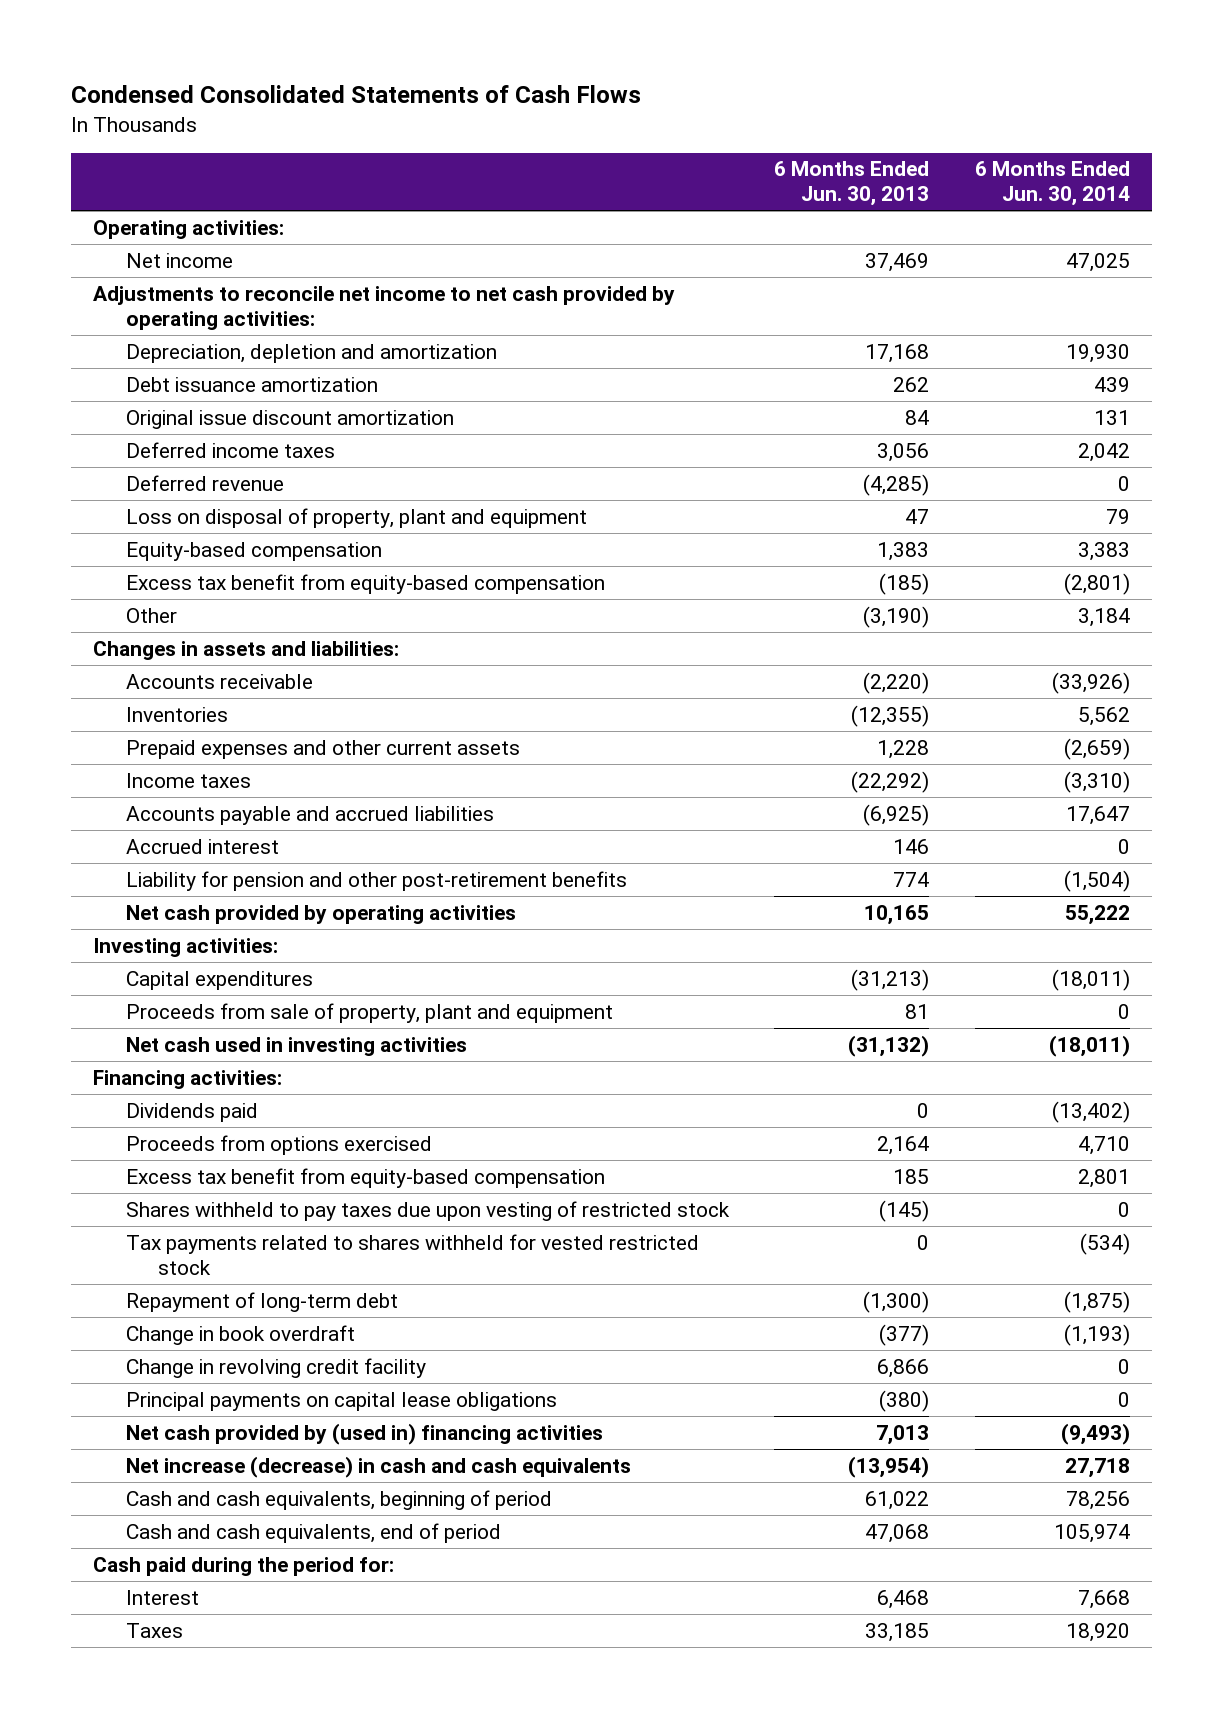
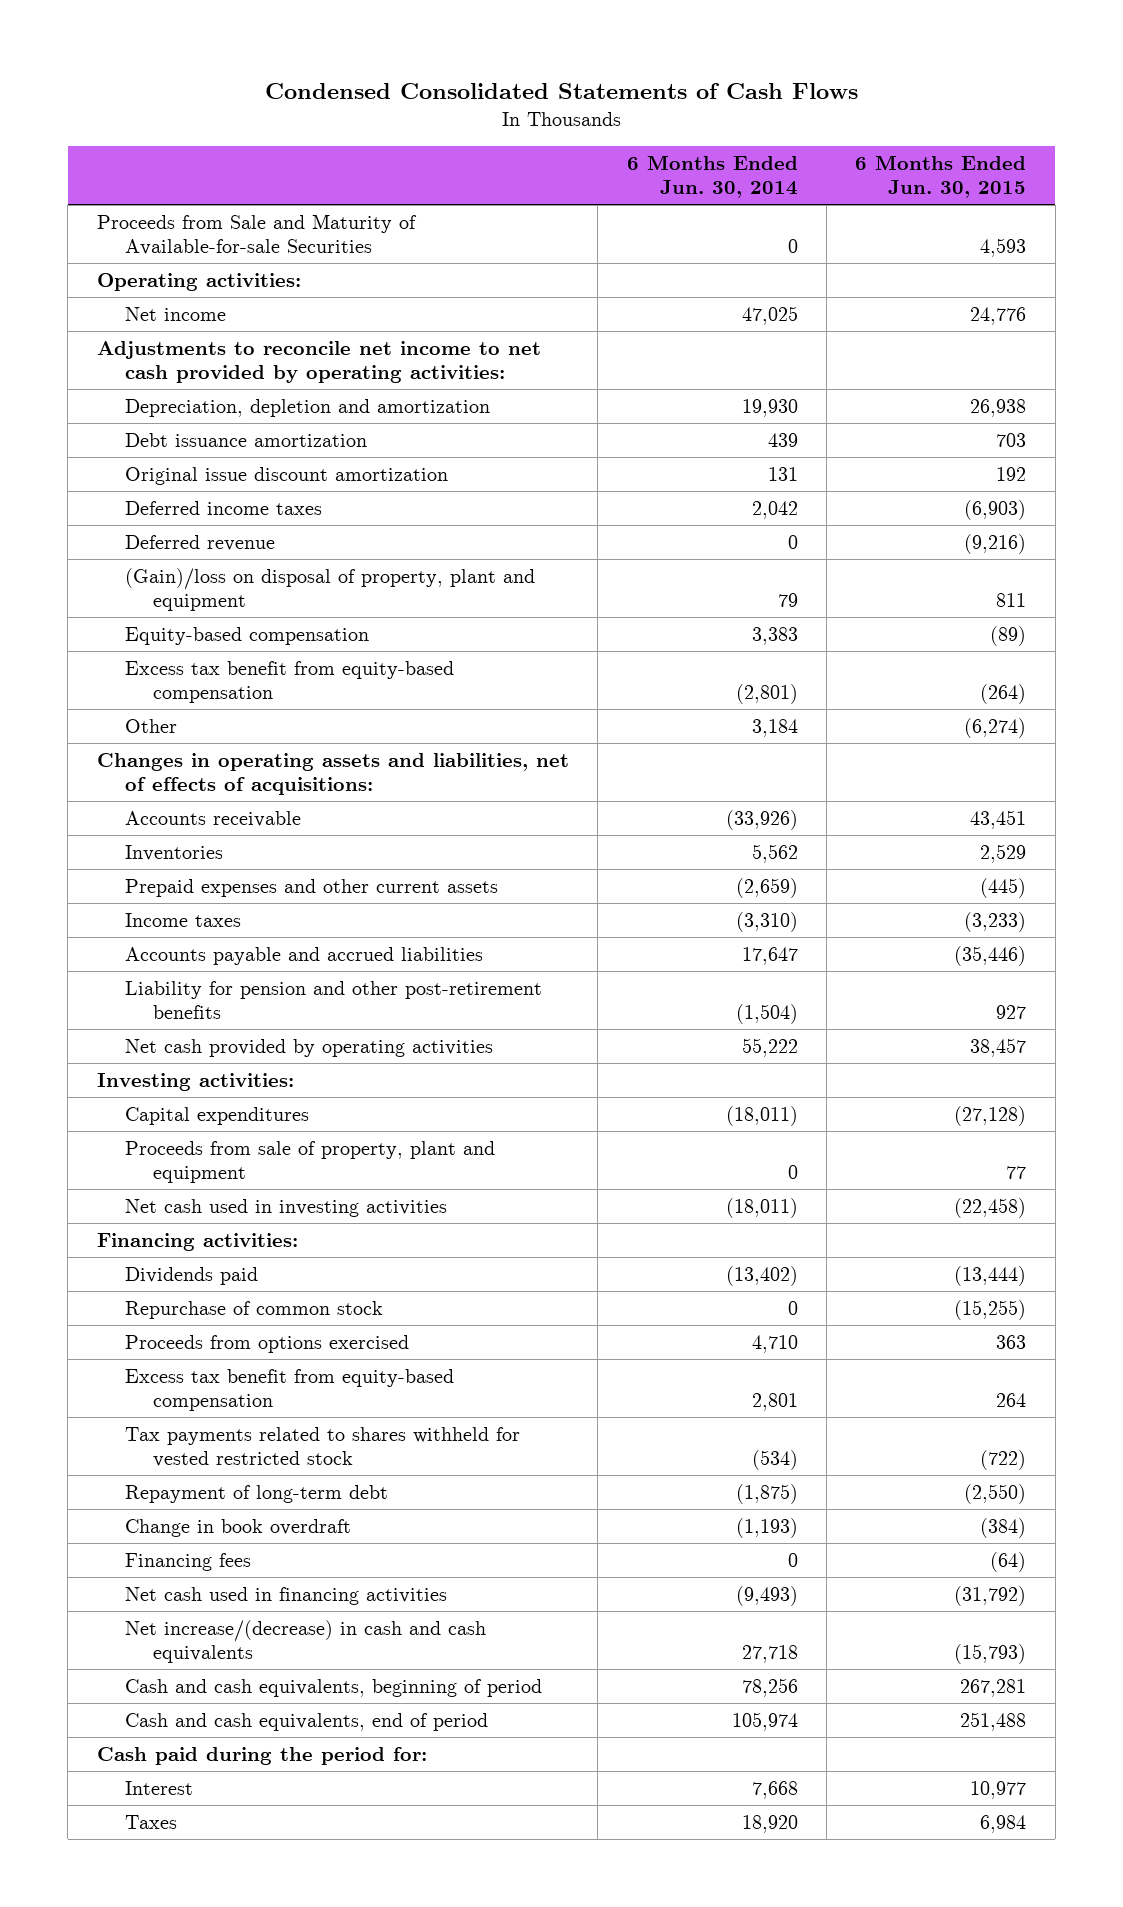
- | 6 Months Ended Jun. 30, 2013 | 6 Months Ended Jun. 30, 2014
+ | 6 Months Ended Jun. 30, 2014 | 6 Months Ended Jun. 30, 2015
+ Proceeds from Sale and Maturity of Available-for-sale Securities | 0 | 4,593
- Loss on disposal of property, plant and equipment | 47 | 79
+ (Gain)/loss on disposal of property, plant and equipment | 79 | 811
- Changes in assets and liabilities:
+ Changes in operating assets and liabilities, net of effects of acquisitions:
- Accrued interest | 146 | 0
+ Repurchase of common stock | 0 | (15,255)
- Shares withheld to pay taxes due upon vesting of restricted stock | (145) | 0
- Change in revolving credit facility | 6,866 | 0
- Principal payments on capital lease obligations | (380) | 0
- Net cash provided by (used in) financing activities | 7,013 | (9,493)
- Net increase (decrease) in cash and cash equivalents | (13,954) | 27,718
+ Financing fees | 0 | (64)
+ Net cash used in financing activities | (9,493) | (31,792)
+ Net increase/(decrease) in cash and cash equivalents | 27,718 | (15,793)

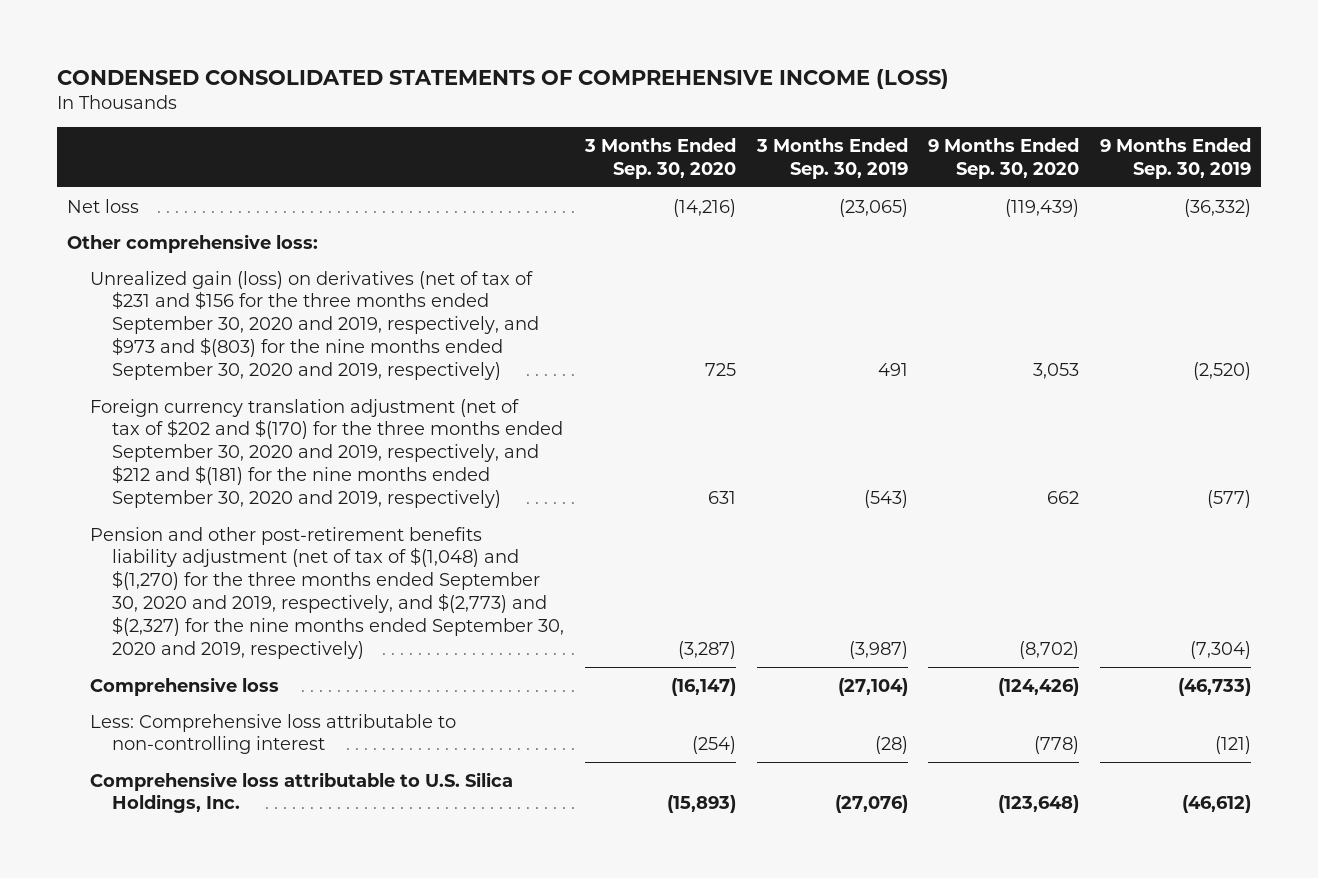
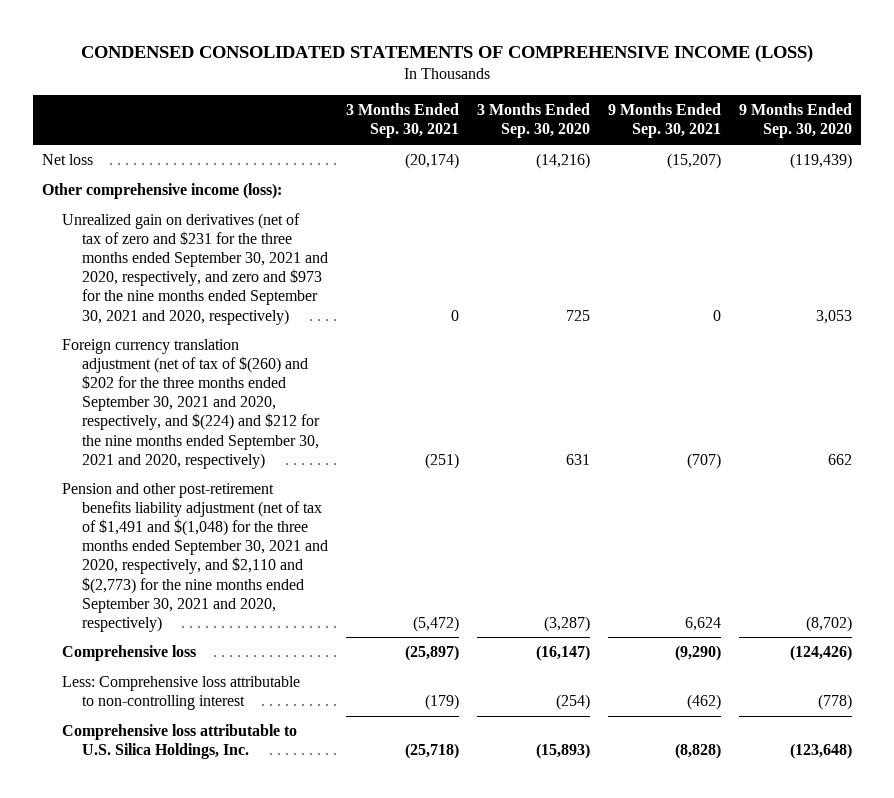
- | 3 Months Ended Sep. 30, 2020 | 3 Months Ended Sep. 30, 2019 | 9 Months Ended Sep. 30, 2020 | 9 Months Ended Sep. 30, 2019
+ | 3 Months Ended Sep. 30, 2021 | 3 Months Ended Sep. 30, 2020 | 9 Months Ended Sep. 30, 2021 | 9 Months Ended Sep. 30, 2020
- Other comprehensive loss:
- Unrealized gain (loss) on derivatives (net of tax of $231 and $156 for the three months ended September 30, 2020 and 2019, respectively, and $973 and $(803) for the nine months ended September 30, 2020 and 2019, respectively) | 725 | 491 | 3,053 | (2,520)
- Foreign currency translation adjustment (net of tax of $202 and $(170) for the three months ended September 30, 2020 and 2019, respectively, and $212 and $(181) for the nine months ended September 30, 2020 and 2019, respectively) | 631 | (543) | 662 | (577)
- Pension and other post-retirement benefits liability adjustment (net of tax of $(1,048) and $(1,270) for the three months ended September 30, 2020 and 2019, respectively, and $(2,773) and $(2,327) for the nine months ended September 30, 2020 and 2019, respectively) | (3,287) | (3,987) | (8,702) | (7,304)
+ Other comprehensive income (loss):
+ Unrealized gain on derivatives (net of tax of zero and $231 for the three months ended September 30, 2021 and 2020, respectively, and zero and $973 for the nine months ended September 30, 2021 and 2020, respectively) | 0 | 725 | 0 | 3,053
+ Foreign currency translation adjustment (net of tax of $(260) and $202 for the three months ended September 30, 2021 and 2020, respectively, and $(224) and $212 for the nine months ended September 30, 2021 and 2020, respectively) | (251) | 631 | (707) | 662
+ Pension and other post-retirement benefits liability adjustment (net of tax of $1,491 and $(1,048) for the three months ended September 30, 2021 and 2020, respectively, and $2,110 and $(2,773) for the nine months ended September 30, 2021 and 2020, respectively) | (5,472) | (3,287) | 6,624 | (8,702)

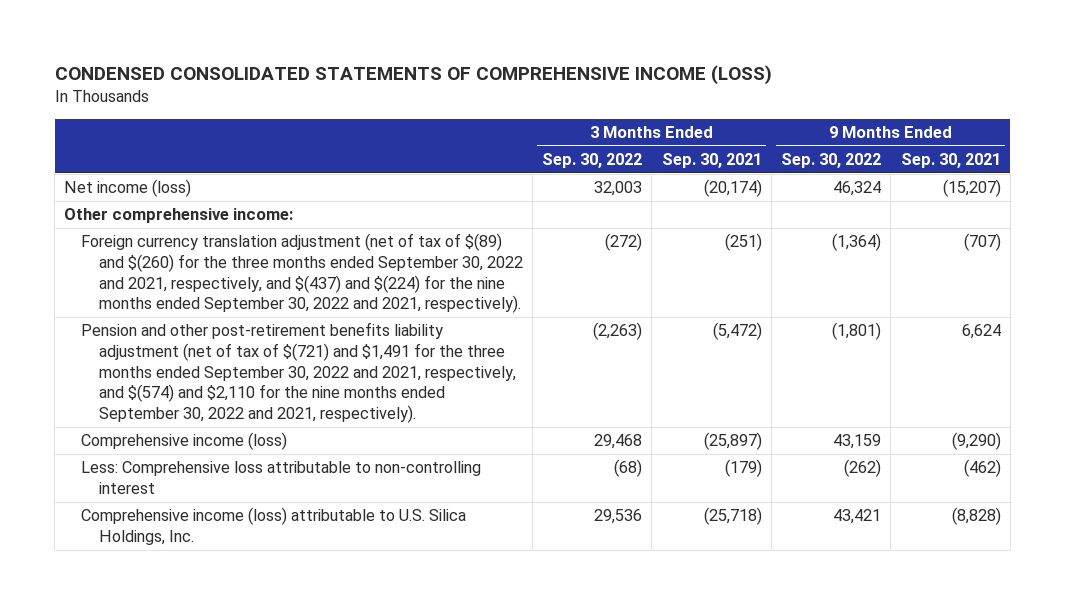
- | 3 Months Ended Sep. 30, 2021 | 3 Months Ended Sep. 30, 2020 | 9 Months Ended Sep. 30, 2021 | 9 Months Ended Sep. 30, 2020
+ | 3 Months Ended Sep. 30, 2022 | 3 Months Ended Sep. 30, 2021 | 9 Months Ended Sep. 30, 2022 | 9 Months Ended Sep. 30, 2021
- Net loss | (20,174) | (14,216) | (15,207) | (119,439)
- Other comprehensive income (loss):
- Unrealized gain on derivatives (net of tax of zero and $231 for the three months ended September 30, 2021 and 2020, respectively, and zero and $973 for the nine months ended September 30, 2021 and 2020, respectively) | 0 | 725 | 0 | 3,053
- Foreign currency translation adjustment (net of tax of $(260) and $202 for the three months ended September 30, 2021 and 2020, respectively, and $(224) and $212 for the nine months ended September 30, 2021 and 2020, respectively) | (251) | 631 | (707) | 662
- Pension and other post-retirement benefits liability adjustment (net of tax of $1,491 and $(1,048) for the three months ended September 30, 2021 and 2020, respectively, and $2,110 and $(2,773) for the nine months ended September 30, 2021 and 2020, respectively) | (5,472) | (3,287) | 6,624 | (8,702)
- Comprehensive loss | (25,897) | (16,147) | (9,290) | (124,426)
+ Net income (loss) | 32,003 | (20,174) | 46,324 | (15,207)
+ Other comprehensive income:
+ Foreign currency translation adjustment (net of tax of $(89) and $(260) for the three months ended September 30, 2022 and 2021, respectively, and $(437) and $(224) for the nine months ended September 30, 2022 and 2021, respectively). | (272) | (251) | (1,364) | (707)
+ Pension and other post-retirement benefits liability adjustment (net of tax of $(721) and $1,491 for the three months ended September 30, 2022 and 2021, respectively, and $(574) and $2,110 for the nine months ended September 30, 2022 and 2021, respectively). | (2,263) | (5,472) | (1,801) | 6,624
+ Comprehensive income (loss) | 29,468 | (25,897) | 43,159 | (9,290)
- Comprehensive loss attributable to U.S. Silica Holdings, Inc. | (25,718) | (15,893) | (8,828) | (123,648)
+ Comprehensive income (loss) attributable to U.S. Silica Holdings, Inc. | 29,536 | (25,718) | 43,421 | (8,828)

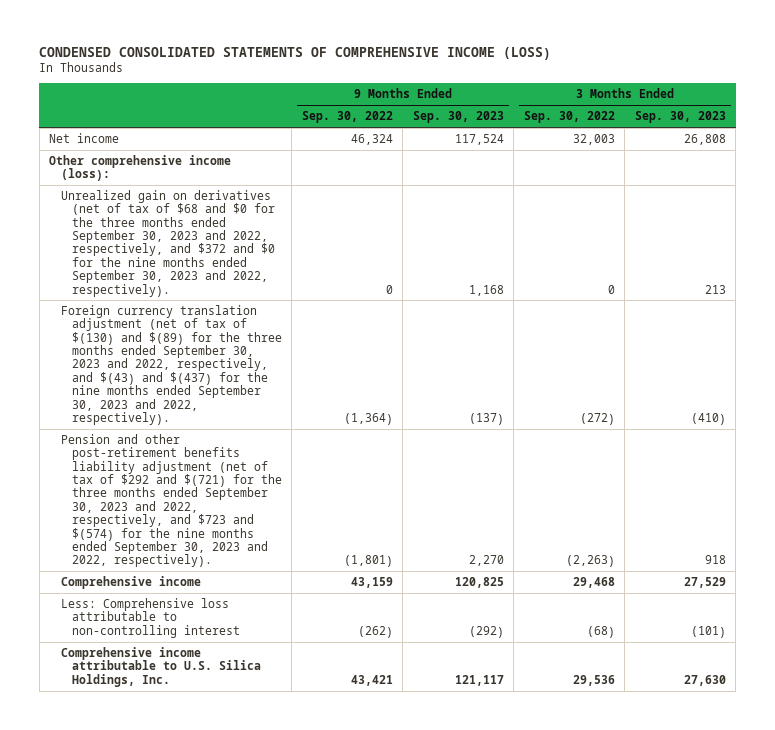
- | 3 Months Ended Sep. 30, 2022 | 3 Months Ended Sep. 30, 2021 | 9 Months Ended Sep. 30, 2022 | 9 Months Ended Sep. 30, 2021
+ | 9 Months Ended Sep. 30, 2022 | 9 Months Ended Sep. 30, 2023 | 3 Months Ended Sep. 30, 2022 | 3 Months Ended Sep. 30, 2023
- Net income (loss) | 32,003 | (20,174) | 46,324 | (15,207)
- Other comprehensive income:
- Foreign currency translation adjustment (net of tax of $(89) and $(260) for the three months ended September 30, 2022 and 2021, respectively, and $(437) and $(224) for the nine months ended September 30, 2022 and 2021, respectively). | (272) | (251) | (1,364) | (707)
- Pension and other post-retirement benefits liability adjustment (net of tax of $(721) and $1,491 for the three months ended September 30, 2022 and 2021, respectively, and $(574) and $2,110 for the nine months ended September 30, 2022 and 2021, respectively). | (2,263) | (5,472) | (1,801) | 6,624
- Comprehensive income (loss) | 29,468 | (25,897) | 43,159 | (9,290)
+ Net income | 46,324 | 117,524 | 32,003 | 26,808
+ Other comprehensive income (loss):
+ Unrealized gain on derivatives (net of tax of $68 and $0 for the three months ended September 30, 2023 and 2022, respectively, and $372 and $0 for the nine months ended September 30, 2023 and 2022, respectively). | 0 | 1,168 | 0 | 213
+ Foreign currency translation adjustment (net of tax of $(130) and $(89) for the three months ended September 30, 2023 and 2022, respectively, and $(43) and $(437) for the nine months ended September 30, 2023 and 2022, respectively). | (1,364) | (137) | (272) | (410)
+ Pension and other post-retirement benefits liability adjustment (net of tax of $292 and $(721) for the three months ended September 30, 2023 and 2022, respectively, and $723 and $(574) for the nine months ended September 30, 2023 and 2022, respectively). | (1,801) | 2,270 | (2,263) | 918
+ Comprehensive income | 43,159 | 120,825 | 29,468 | 27,529
- Comprehensive income (loss) attributable to U.S. Silica Holdings, Inc. | 29,536 | (25,718) | 43,421 | (8,828)
+ Comprehensive income attributable to U.S. Silica Holdings, Inc. | 43,421 | 121,117 | 29,536 | 27,630

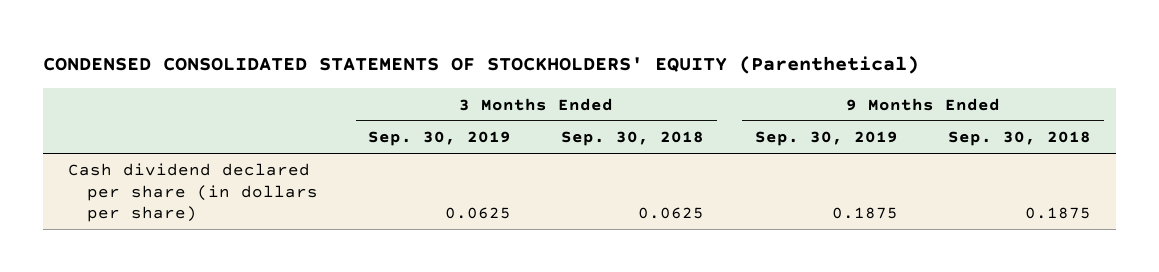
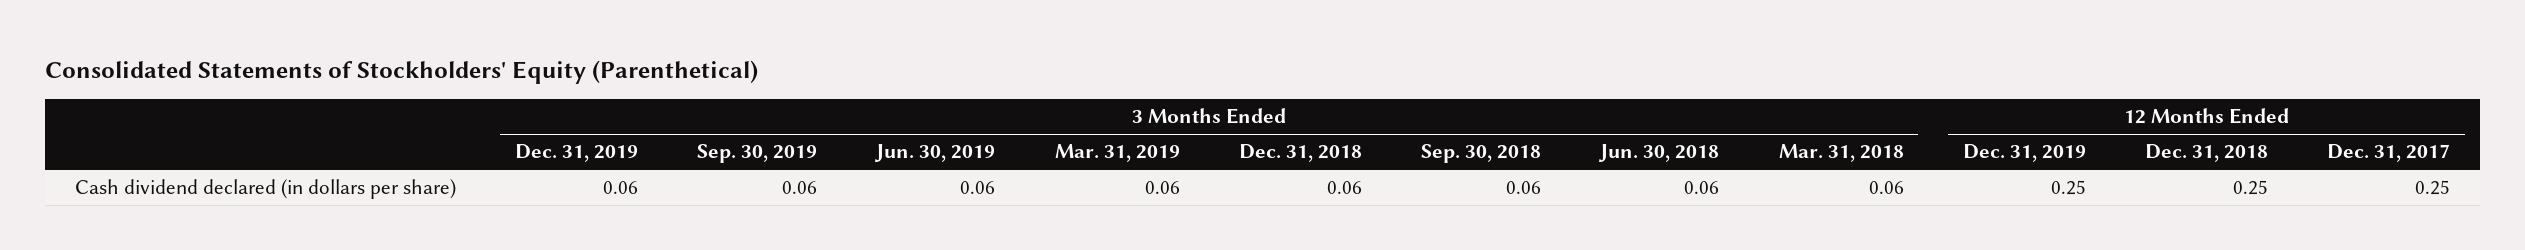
- CONDENSED CONSOLIDATED STATEMENTS OF STOCKHOLDERS' EQUITY (Parenthetical)
+ Consolidated Statements of Stockholders' Equity (Parenthetical)
- | 3 Months Ended Sep. 30, 2019 | 3 Months Ended Sep. 30, 2018 | 9 Months Ended Sep. 30, 2019 | 9 Months Ended Sep. 30, 2018
+ | 3 Months Ended Dec. 31, 2019 | 3 Months Ended Sep. 30, 2019 | 3 Months Ended Jun. 30, 2019 | 3 Months Ended Mar. 31, 2019 | 3 Months Ended Dec. 31, 2018 | 3 Months Ended Sep. 30, 2018 | 3 Months Ended Jun. 30, 2018 | 3 Months Ended Mar. 31, 2018 | 12 Months Ended Dec. 31, 2019 | 12 Months Ended Dec. 31, 2018 | 12 Months Ended Dec. 31, 2017
- Cash dividend declared per share (in dollars per share) | 0.0625 | 0.0625 | 0.1875 | 0.1875
+ Cash dividend declared (in dollars per share) | 0.06 | 0.06 | 0.06 | 0.06 | 0.06 | 0.06 | 0.06 | 0.06 | 0.25 | 0.25 | 0.25

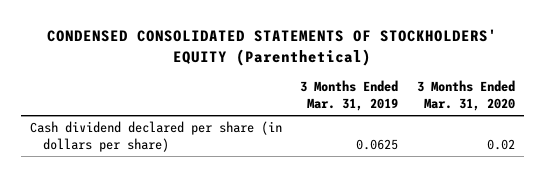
- Consolidated Statements of Stockholders' Equity (Parenthetical)
+ CONDENSED CONSOLIDATED STATEMENTS OF STOCKHOLDERS' EQUITY (Parenthetical)
- | 3 Months Ended Dec. 31, 2019 | 3 Months Ended Sep. 30, 2019 | 3 Months Ended Jun. 30, 2019 | 3 Months Ended Mar. 31, 2019 | 3 Months Ended Dec. 31, 2018 | 3 Months Ended Sep. 30, 2018 | 3 Months Ended Jun. 30, 2018 | 3 Months Ended Mar. 31, 2018 | 12 Months Ended Dec. 31, 2019 | 12 Months Ended Dec. 31, 2018 | 12 Months Ended Dec. 31, 2017
+ | 3 Months Ended Mar. 31, 2019 | 3 Months Ended Mar. 31, 2020
- Cash dividend declared (in dollars per share) | 0.06 | 0.06 | 0.06 | 0.06 | 0.06 | 0.06 | 0.06 | 0.06 | 0.25 | 0.25 | 0.25
+ Cash dividend declared per share (in dollars per share) | 0.0625 | 0.02

